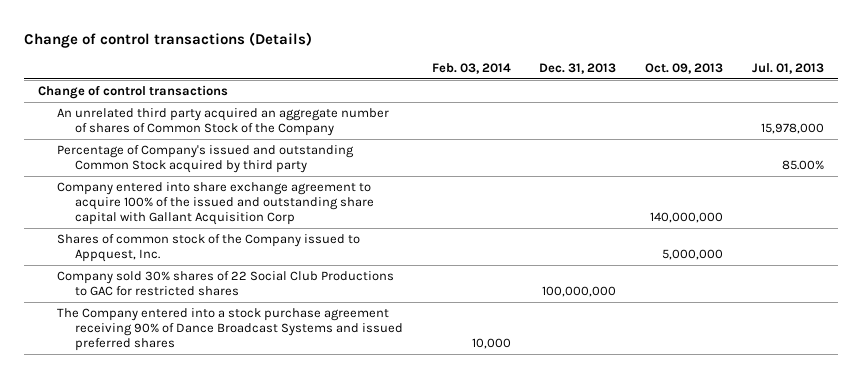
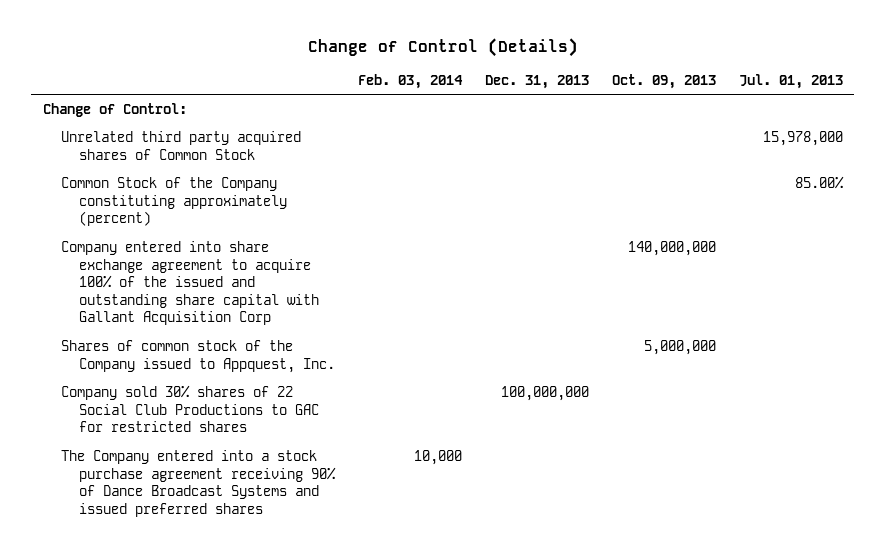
- Change of control transactions (Details)
+ Change of Control (Details)
- Change of control transactions
- An unrelated third party acquired an aggregate number of shares of Common Stock of the Company | | | | 15,978,000
- Percentage of Company's issued and outstanding Common Stock acquired by third party | | | | 85.00%
+ Change of Control:
+ Unrelated third party acquired shares of Common Stock | | | | 15,978,000
+ Common Stock of the Company constituting approximately (percent) | | | | 85.00%

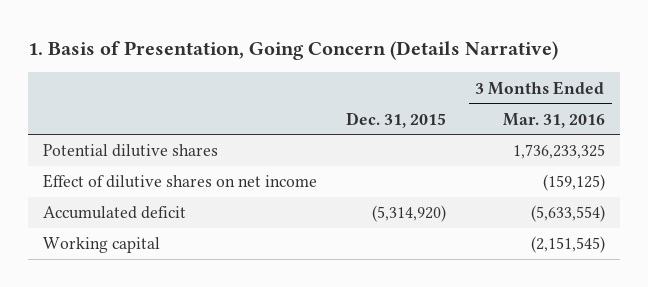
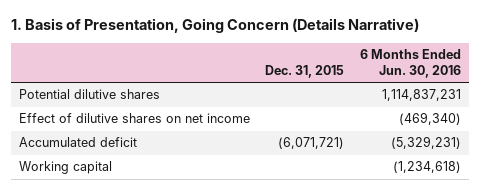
- | Dec. 31, 2015 | 3 Months Ended Mar. 31, 2016
+ | Dec. 31, 2015 | 6 Months Ended Jun. 30, 2016
- Accumulated deficit | (5,314,920) | (5,633,554)
+ Accumulated deficit | (6,071,721) | (5,329,231)

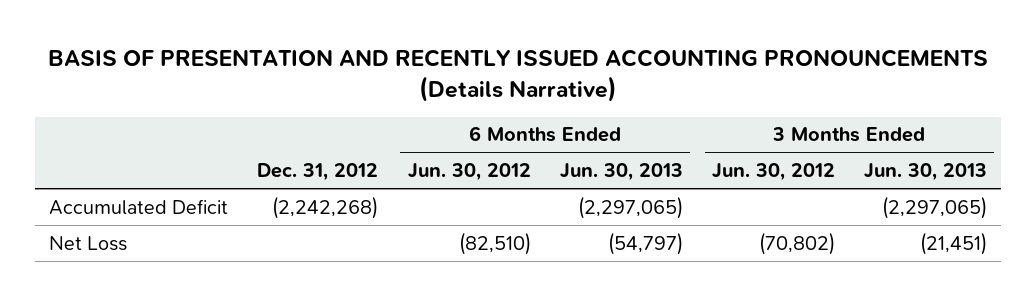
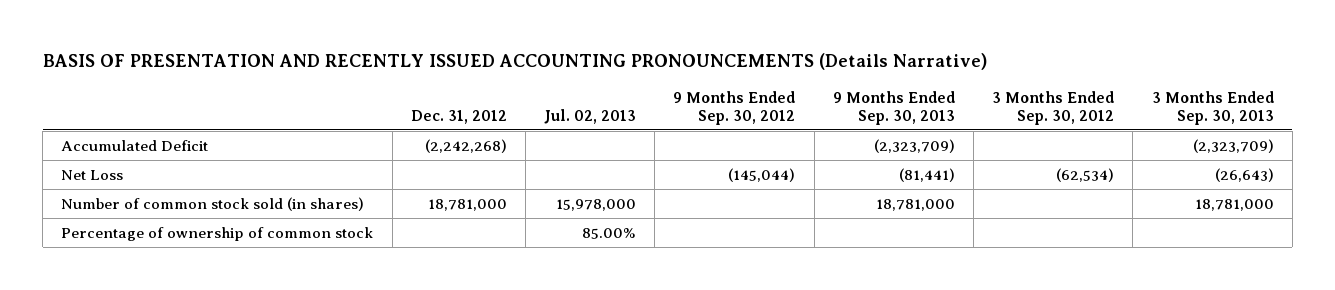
- | Dec. 31, 2012 | 6 Months Ended Jun. 30, 2012 | 6 Months Ended Jun. 30, 2013 | 3 Months Ended Jun. 30, 2012 | 3 Months Ended Jun. 30, 2013
+ | Dec. 31, 2012 | Jul. 02, 2013 | 9 Months Ended Sep. 30, 2012 | 9 Months Ended Sep. 30, 2013 | 3 Months Ended Sep. 30, 2012 | 3 Months Ended Sep. 30, 2013
+ Number of common stock sold (in shares) | 18,781,000 | 15,978,000 | | 18,781,000 | | 18,781,000
+ Percentage of ownership of common stock | | 85.00% | | | |

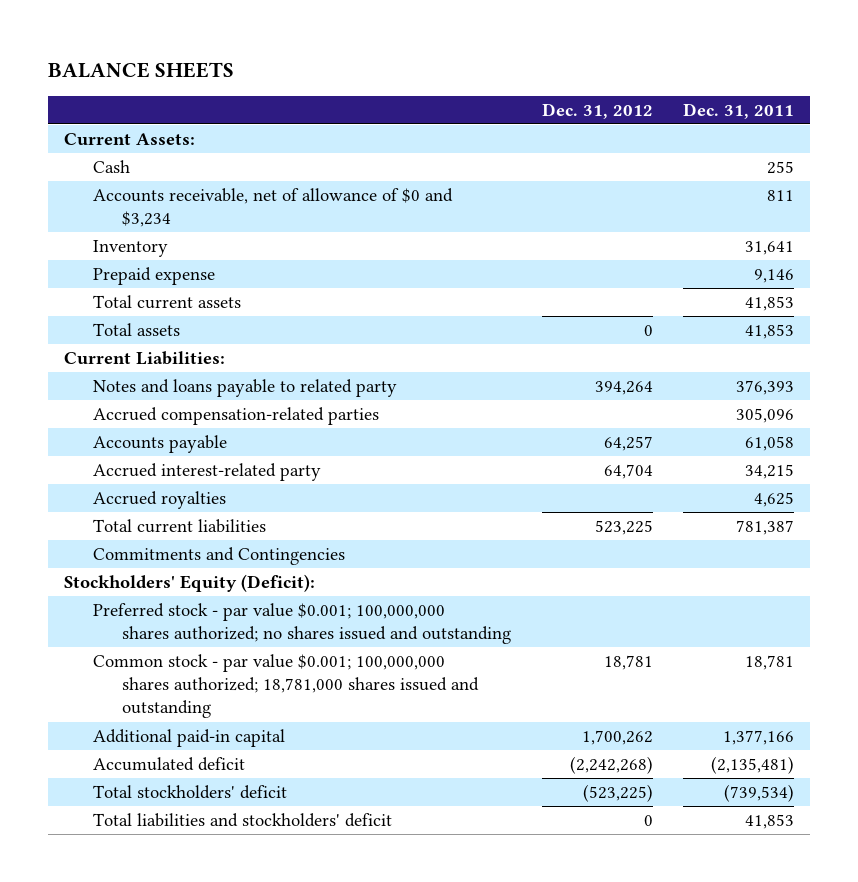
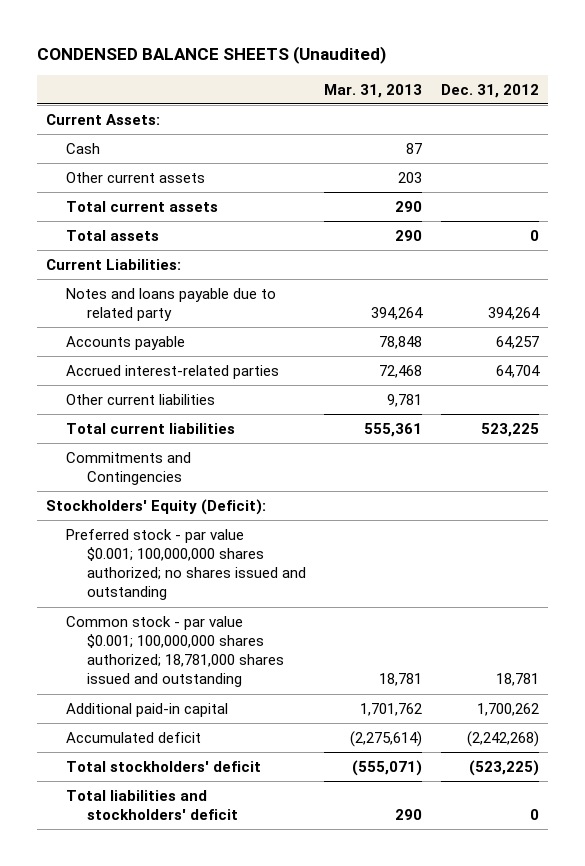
- BALANCE SHEETS
+ CONDENSED BALANCE SHEETS (Unaudited)
- | Dec. 31, 2012 | Dec. 31, 2011
+ | Mar. 31, 2013 | Dec. 31, 2012
- Accounts receivable, net of allowance of $0 and $3,234 | | 811
- Inventory | | 31,641
- Prepaid expense | | 9,146
+ Other current assets | 203 |
- Notes and loans payable to related party | 394,264 | 376,393
- Accrued compensation-related parties | | 305,096
+ Notes and loans payable due to related party | 394,264 | 394,264
- Accrued interest-related party | 64,704 | 34,215
- Accrued royalties | | 4,625
+ Accrued interest-related parties | 72,468 | 64,704
+ Other current liabilities | 9,781 |

